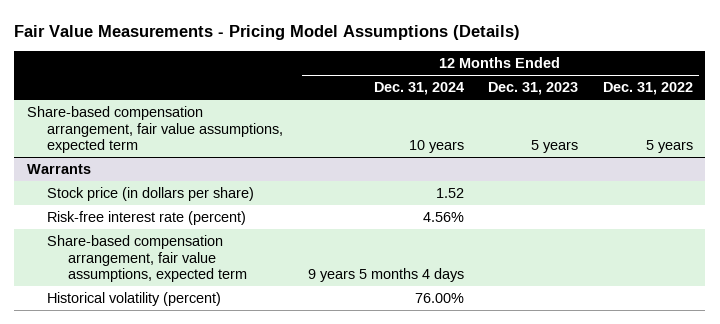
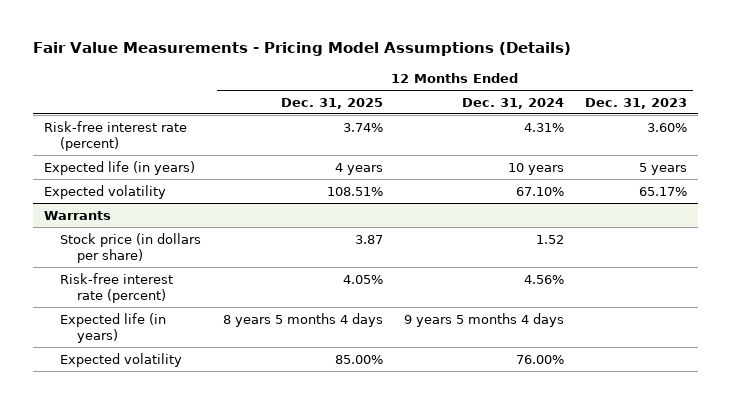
- | 12 Months Ended Dec. 31, 2024 | 12 Months Ended Dec. 31, 2023 | 12 Months Ended Dec. 31, 2022
+ | 12 Months Ended Dec. 31, 2025 | 12 Months Ended Dec. 31, 2024 | 12 Months Ended Dec. 31, 2023
- Share-based compensation arrangement, fair value assumptions, expected term | 10 years | 5 years | 5 years
+ Risk-free interest rate (percent) | 3.74% | 4.31% | 3.60%
+ Expected life (in years) | 4 years | 10 years | 5 years
+ Expected volatility | 108.51% | 67.10% | 65.17%
@ Warrants
- Share-based compensation arrangement, fair value assumptions, expected term | 9 years 5 months 4 days | |
- Historical volatility (percent) | 76.00% | |
+ Expected life (in years) | 8 years 5 months 4 days | 9 years 5 months 4 days |
+ Expected volatility | 85.00% | 76.00% |

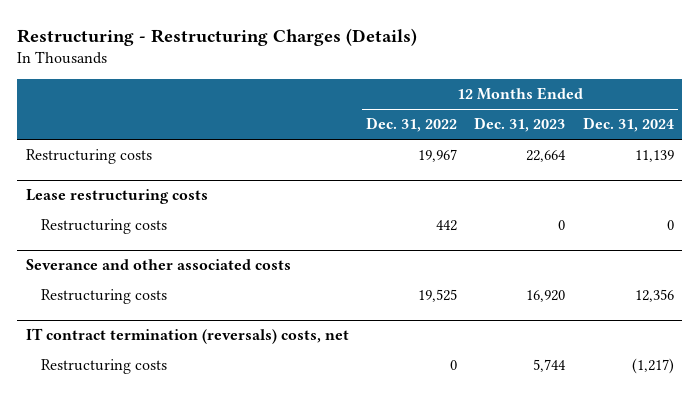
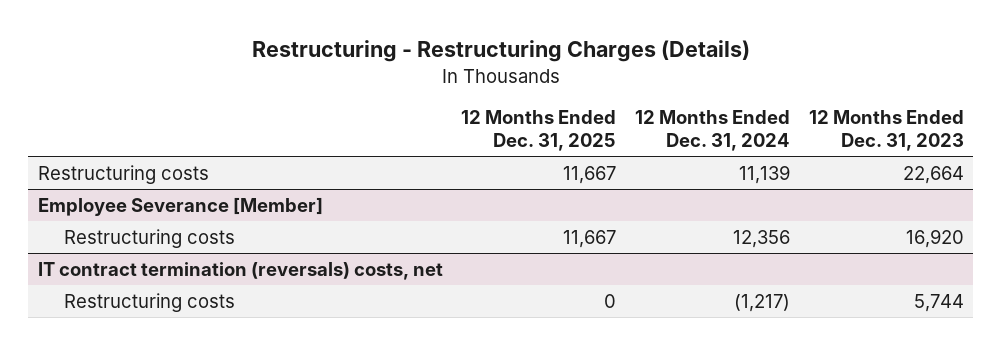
- | 12 Months Ended Dec. 31, 2022 | 12 Months Ended Dec. 31, 2023 | 12 Months Ended Dec. 31, 2024
+ | 12 Months Ended Dec. 31, 2025 | 12 Months Ended Dec. 31, 2024 | 12 Months Ended Dec. 31, 2023
- Lease restructuring costs
- Restructuring costs | 442 | 0 | 0
- Severance and other associated costs
+ Employee Severance [Member]

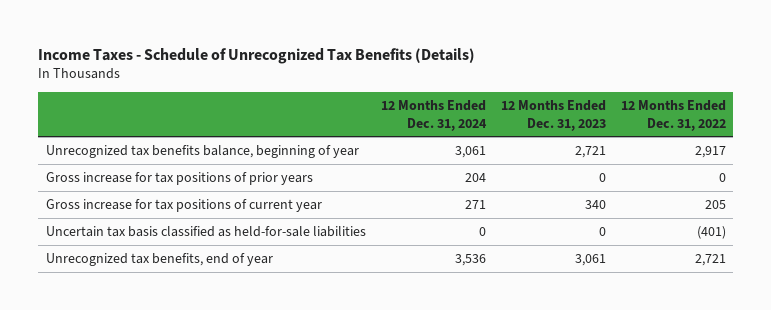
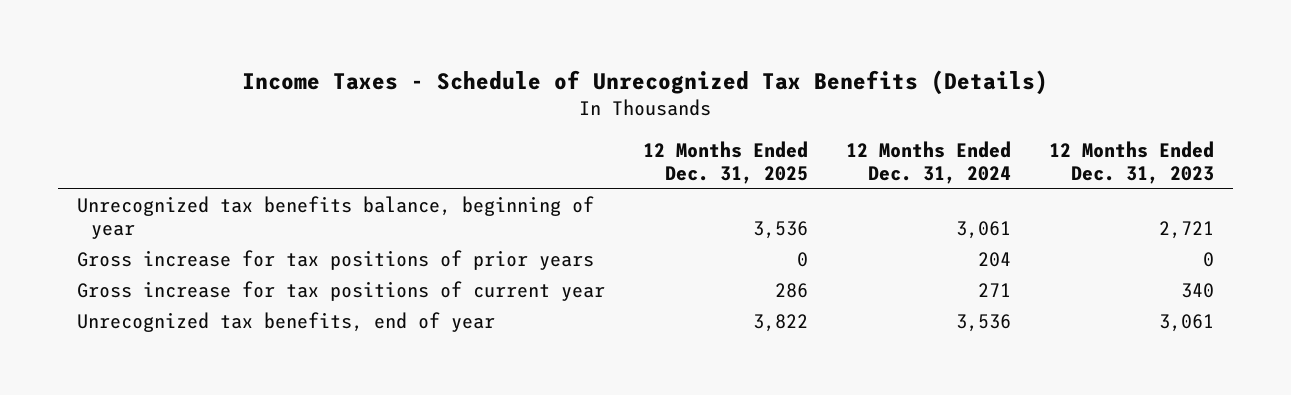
- | 12 Months Ended Dec. 31, 2024 | 12 Months Ended Dec. 31, 2023 | 12 Months Ended Dec. 31, 2022
+ | 12 Months Ended Dec. 31, 2025 | 12 Months Ended Dec. 31, 2024 | 12 Months Ended Dec. 31, 2023
- Uncertain tax basis classified as held-for-sale liabilities | 0 | 0 | (401)

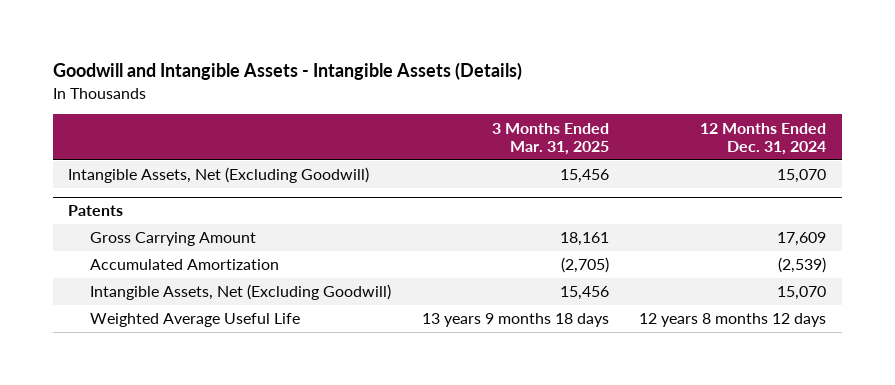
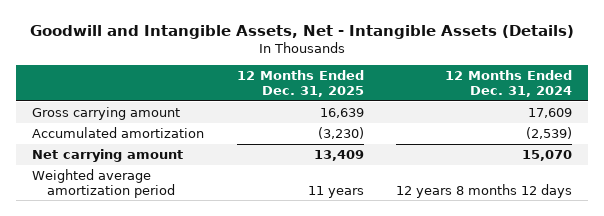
- Goodwill and Intangible Assets - Intangible Assets (Details)
+ Goodwill and Intangible Assets, Net - Intangible Assets (Details)
- | 3 Months Ended Mar. 31, 2025 | 12 Months Ended Dec. 31, 2024
+ | 12 Months Ended Dec. 31, 2025 | 12 Months Ended Dec. 31, 2024
- Intangible Assets, Net (Excluding Goodwill) | 15,456 | 15,070
- Patents
- Gross Carrying Amount | 18,161 | 17,609
- Accumulated Amortization | (2,705) | (2,539)
- Intangible Assets, Net (Excluding Goodwill) | 15,456 | 15,070
- Weighted Average Useful Life | 13 years 9 months 18 days | 12 years 8 months 12 days
+ Gross carrying amount | 16,639 | 17,609
+ Accumulated amortization | (3,230) | (2,539)
+ Net carrying amount | 13,409 | 15,070
+ Weighted average amortization period | 11 years | 12 years 8 months 12 days

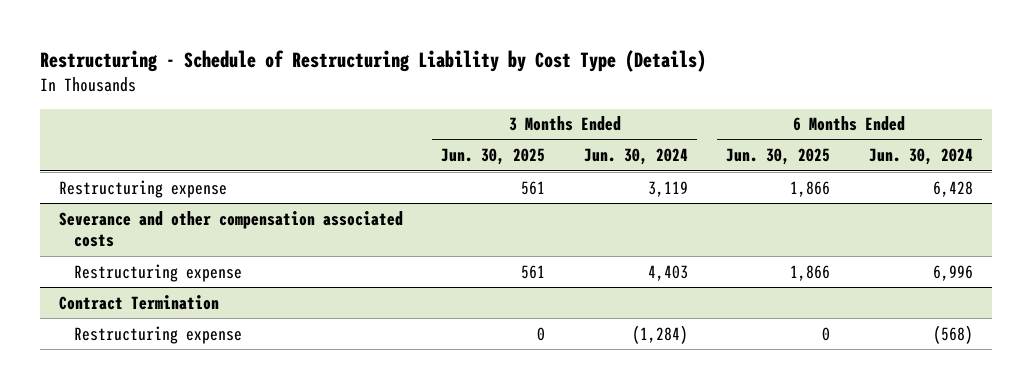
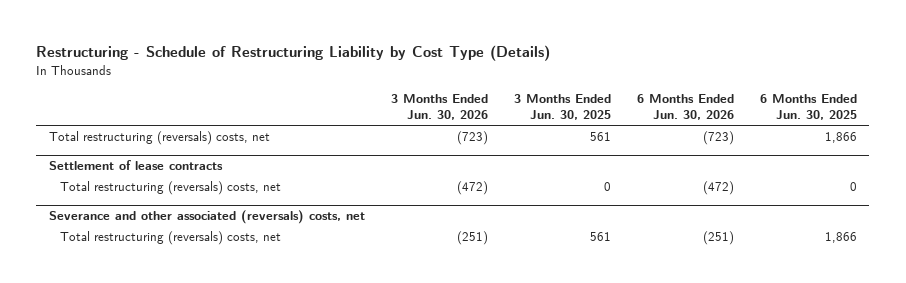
- | 3 Months Ended Jun. 30, 2025 | 3 Months Ended Jun. 30, 2024 | 6 Months Ended Jun. 30, 2025 | 6 Months Ended Jun. 30, 2024
+ | 3 Months Ended Jun. 30, 2026 | 3 Months Ended Jun. 30, 2025 | 6 Months Ended Jun. 30, 2026 | 6 Months Ended Jun. 30, 2025
- Restructuring expense | 561 | 3,119 | 1,866 | 6,428
- Severance and other compensation associated costs
- Restructuring expense | 561 | 4,403 | 1,866 | 6,996
- Contract Termination
- Restructuring expense | 0 | (1,284) | 0 | (568)
+ Total restructuring (reversals) costs, net | (723) | 561 | (723) | 1,866
+ Settlement of lease contracts
+ Total restructuring (reversals) costs, net | (472) | 0 | (472) | 0
+ Severance and other associated (reversals) costs, net
+ Total restructuring (reversals) costs, net | (251) | 561 | (251) | 1,866

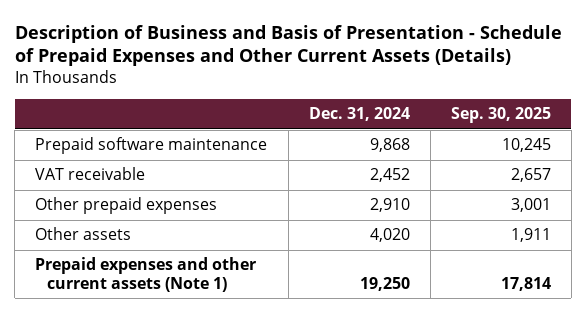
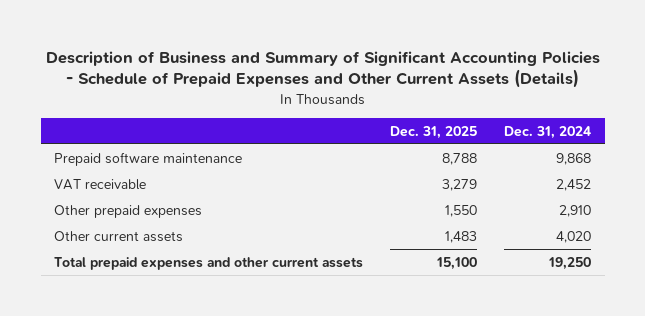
- Description of Business and Basis of Presentation - Schedule of Prepaid Expenses and Other Current Assets (Details)
+ Description of Business and Summary of Significant Accounting Policies - Schedule of Prepaid Expenses and Other Current Assets (Details)
- | Dec. 31, 2024 | Sep. 30, 2025
+ | Dec. 31, 2025 | Dec. 31, 2024
- Other assets | 4,020 | 1,911
- Prepaid expenses and other current assets (Note 1) | 19,250 | 17,814
+ Other current assets | 1,483 | 4,020
+ Total prepaid expenses and other current assets | 15,100 | 19,250

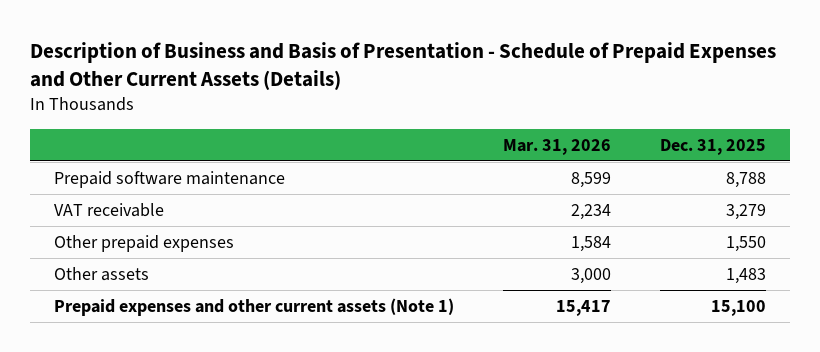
- Description of Business and Summary of Significant Accounting Policies - Schedule of Prepaid Expenses and Other Current Assets (Details)
+ Description of Business and Basis of Presentation - Schedule of Prepaid Expenses and Other Current Assets (Details)
- | Dec. 31, 2025 | Dec. 31, 2024
+ | Mar. 31, 2026 | Dec. 31, 2025
- Other current assets | 1,483 | 4,020
- Total prepaid expenses and other current assets | 15,100 | 19,250
+ Other assets | 3,000 | 1,483
+ Prepaid expenses and other current assets (Note 1) | 15,417 | 15,100

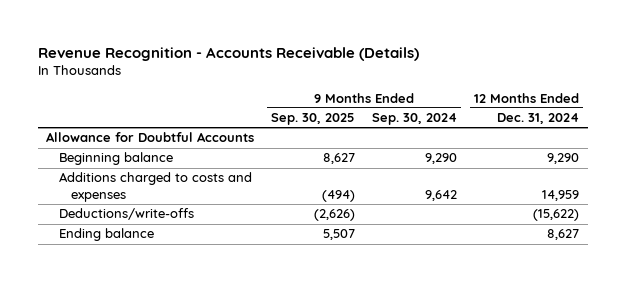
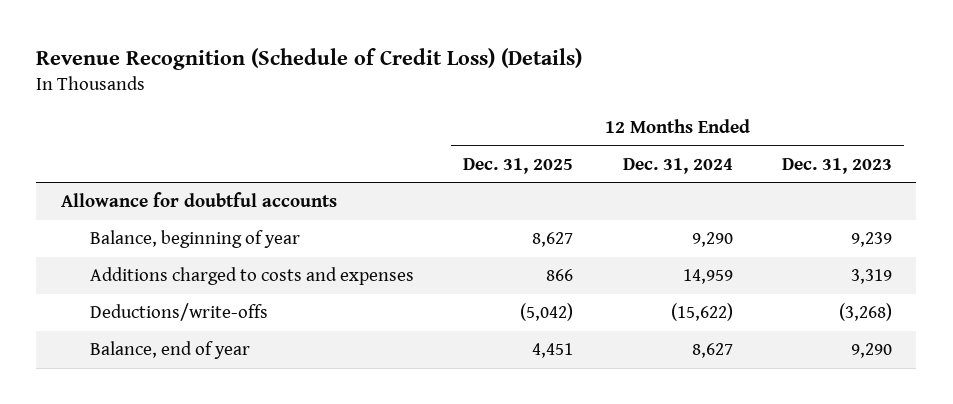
- Revenue Recognition - Accounts Receivable (Details)
+ Revenue Recognition (Schedule of Credit Loss) (Details)
- | 9 Months Ended Sep. 30, 2025 | 9 Months Ended Sep. 30, 2024 | 12 Months Ended Dec. 31, 2024
+ | 12 Months Ended Dec. 31, 2025 | 12 Months Ended Dec. 31, 2024 | 12 Months Ended Dec. 31, 2023
- Allowance for Doubtful Accounts
- Beginning balance | 8,627 | 9,290 | 9,290
+ Allowance for doubtful accounts
+ Balance, beginning of year | 8,627 | 9,290 | 9,239
- Ending balance | 5,507 | | 8,627
+ Balance, end of year | 4,451 | 8,627 | 9,290

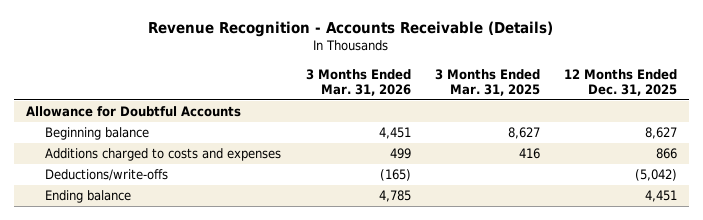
- Revenue Recognition (Schedule of Credit Loss) (Details)
+ Revenue Recognition - Accounts Receivable (Details)
- | 12 Months Ended Dec. 31, 2025 | 12 Months Ended Dec. 31, 2024 | 12 Months Ended Dec. 31, 2023
+ | 3 Months Ended Mar. 31, 2026 | 3 Months Ended Mar. 31, 2025 | 12 Months Ended Dec. 31, 2025
- Allowance for doubtful accounts
- Balance, beginning of year | 8,627 | 9,290 | 9,239
+ Allowance for Doubtful Accounts
+ Beginning balance | 4,451 | 8,627 | 8,627
- Balance, end of year | 4,451 | 8,627 | 9,290
+ Ending balance | 4,785 | | 4,451

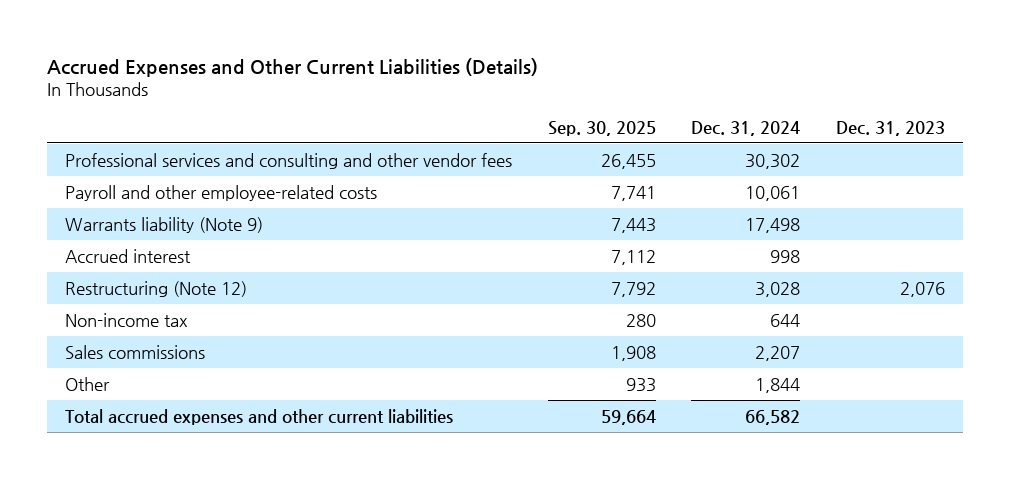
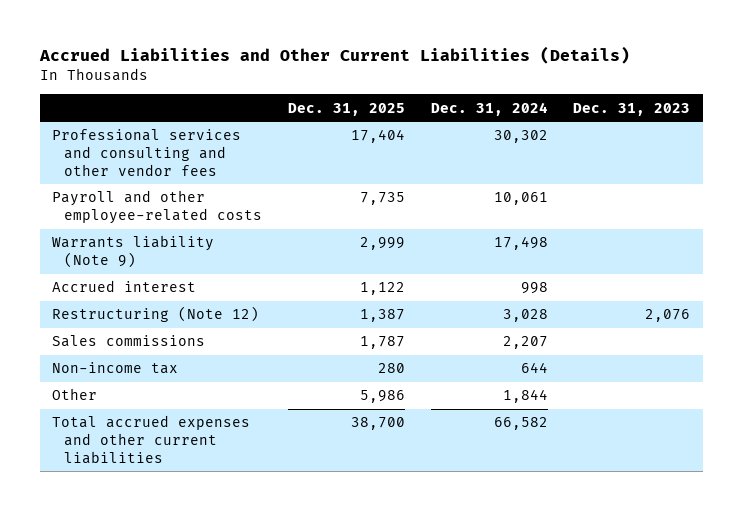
- Accrued Expenses and Other Current Liabilities (Details)
+ Accrued Liabilities and Other Current Liabilities (Details)
- | Sep. 30, 2025 | Dec. 31, 2024 | Dec. 31, 2023
+ | Dec. 31, 2025 | Dec. 31, 2024 | Dec. 31, 2023
moved down: Non-income tax | 280 | 644 |

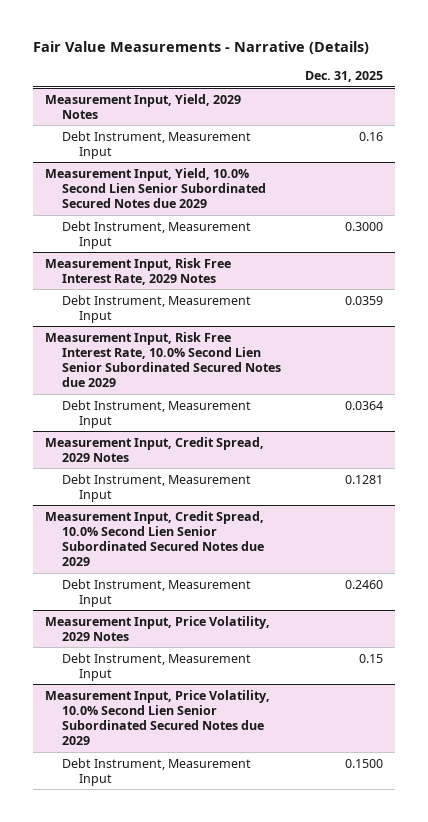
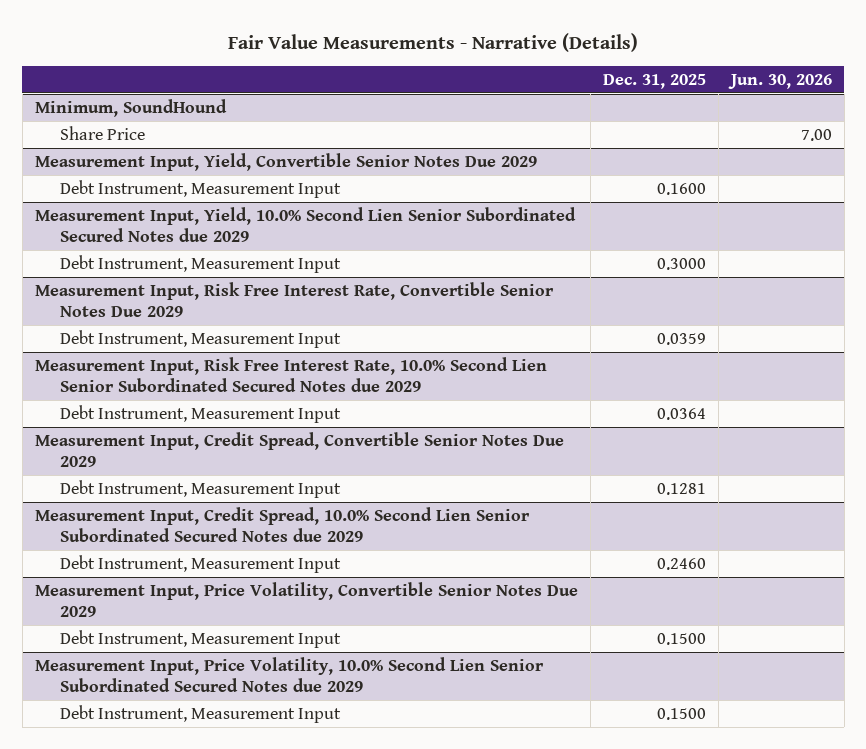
- | Dec. 31, 2025
+ | Dec. 31, 2025 | Jun. 30, 2026
- Measurement Input, Yield, 2029 Notes
- Debt Instrument, Measurement Input | 0.16
+ Minimum, SoundHound
+ Share Price | | 7.00
+ Measurement Input, Yield, Convertible Senior Notes Due 2029
+ Debt Instrument, Measurement Input | 0.1600 |
- Measurement Input, Risk Free Interest Rate, 2029 Notes
+ Measurement Input, Risk Free Interest Rate, Convertible Senior Notes Due 2029
- Measurement Input, Credit Spread, 2029 Notes
+ Measurement Input, Credit Spread, Convertible Senior Notes Due 2029
- Measurement Input, Price Volatility, 2029 Notes
- Debt Instrument, Measurement Input | 0.15
+ Measurement Input, Price Volatility, Convertible Senior Notes Due 2029
+ Debt Instrument, Measurement Input | 0.1500 |

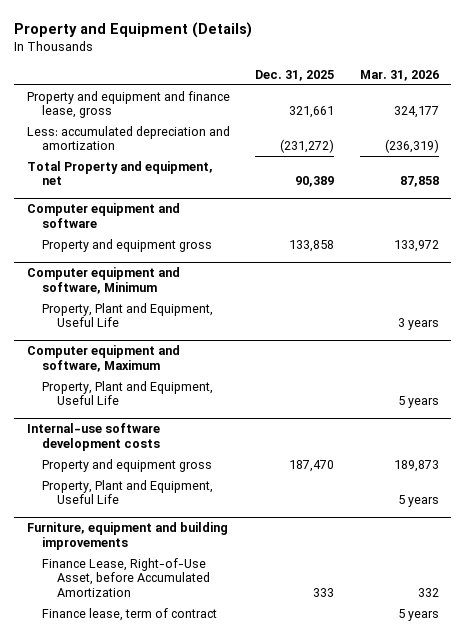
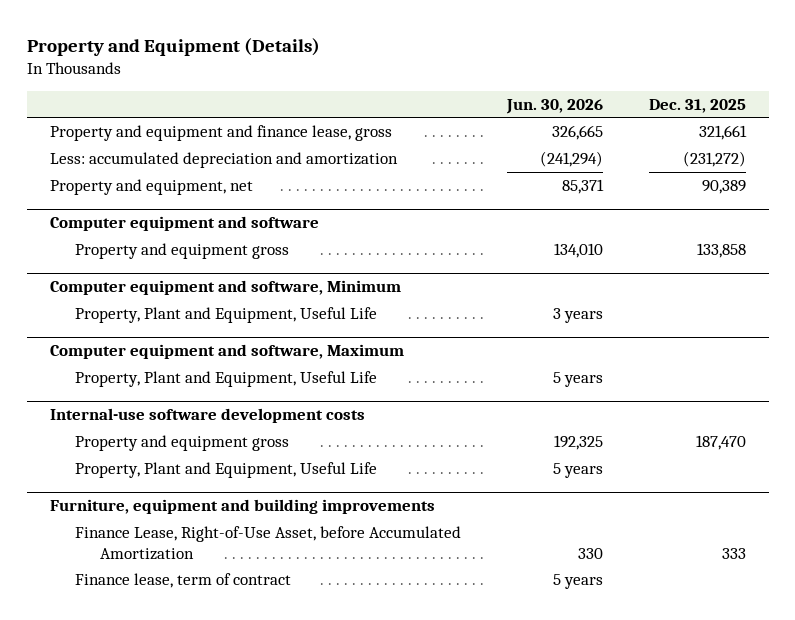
- | Dec. 31, 2025 | Mar. 31, 2026
+ | Jun. 30, 2026 | Dec. 31, 2025
- Total Property and equipment, net | 90,389 | 87,858
+ Property and equipment, net | 85,371 | 90,389

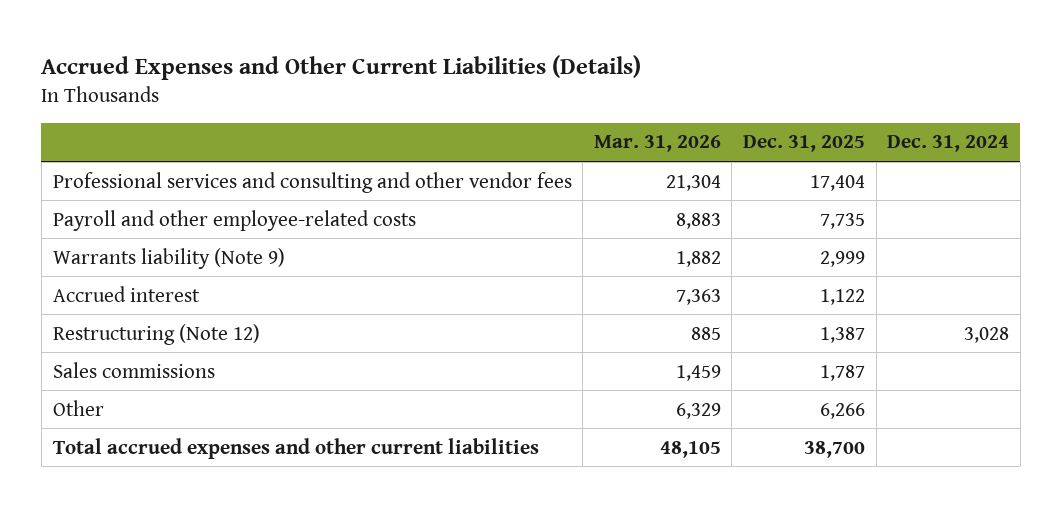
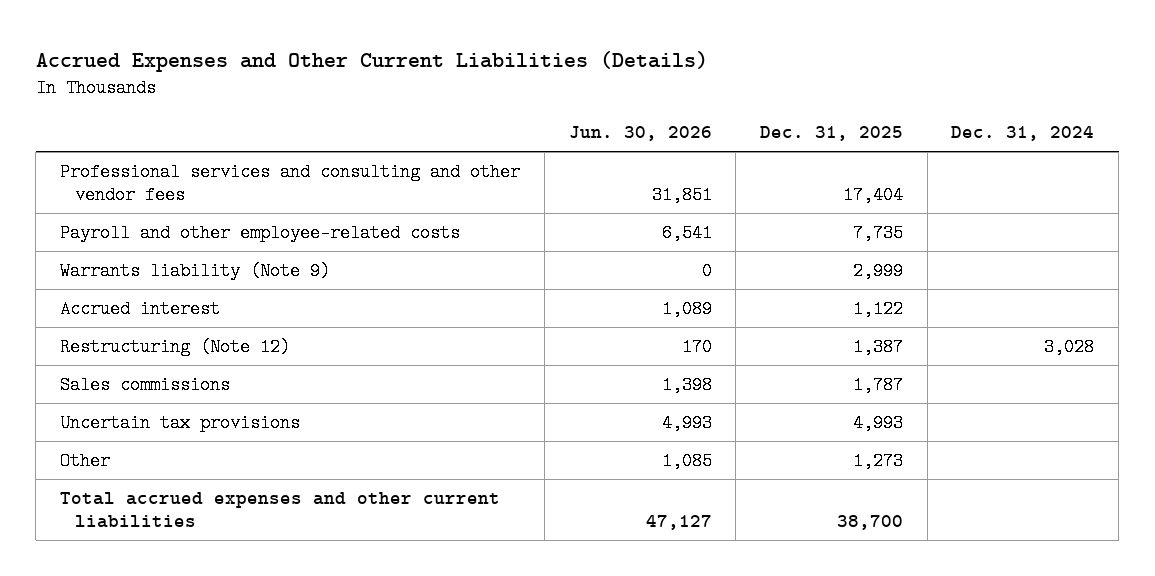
- | Mar. 31, 2026 | Dec. 31, 2025 | Dec. 31, 2024
+ | Jun. 30, 2026 | Dec. 31, 2025 | Dec. 31, 2024
- Other | 6,329 | 6,266 |
+ Uncertain tax provisions | 4,993 | 4,993 |
+ Other | 1,085 | 1,273 |

